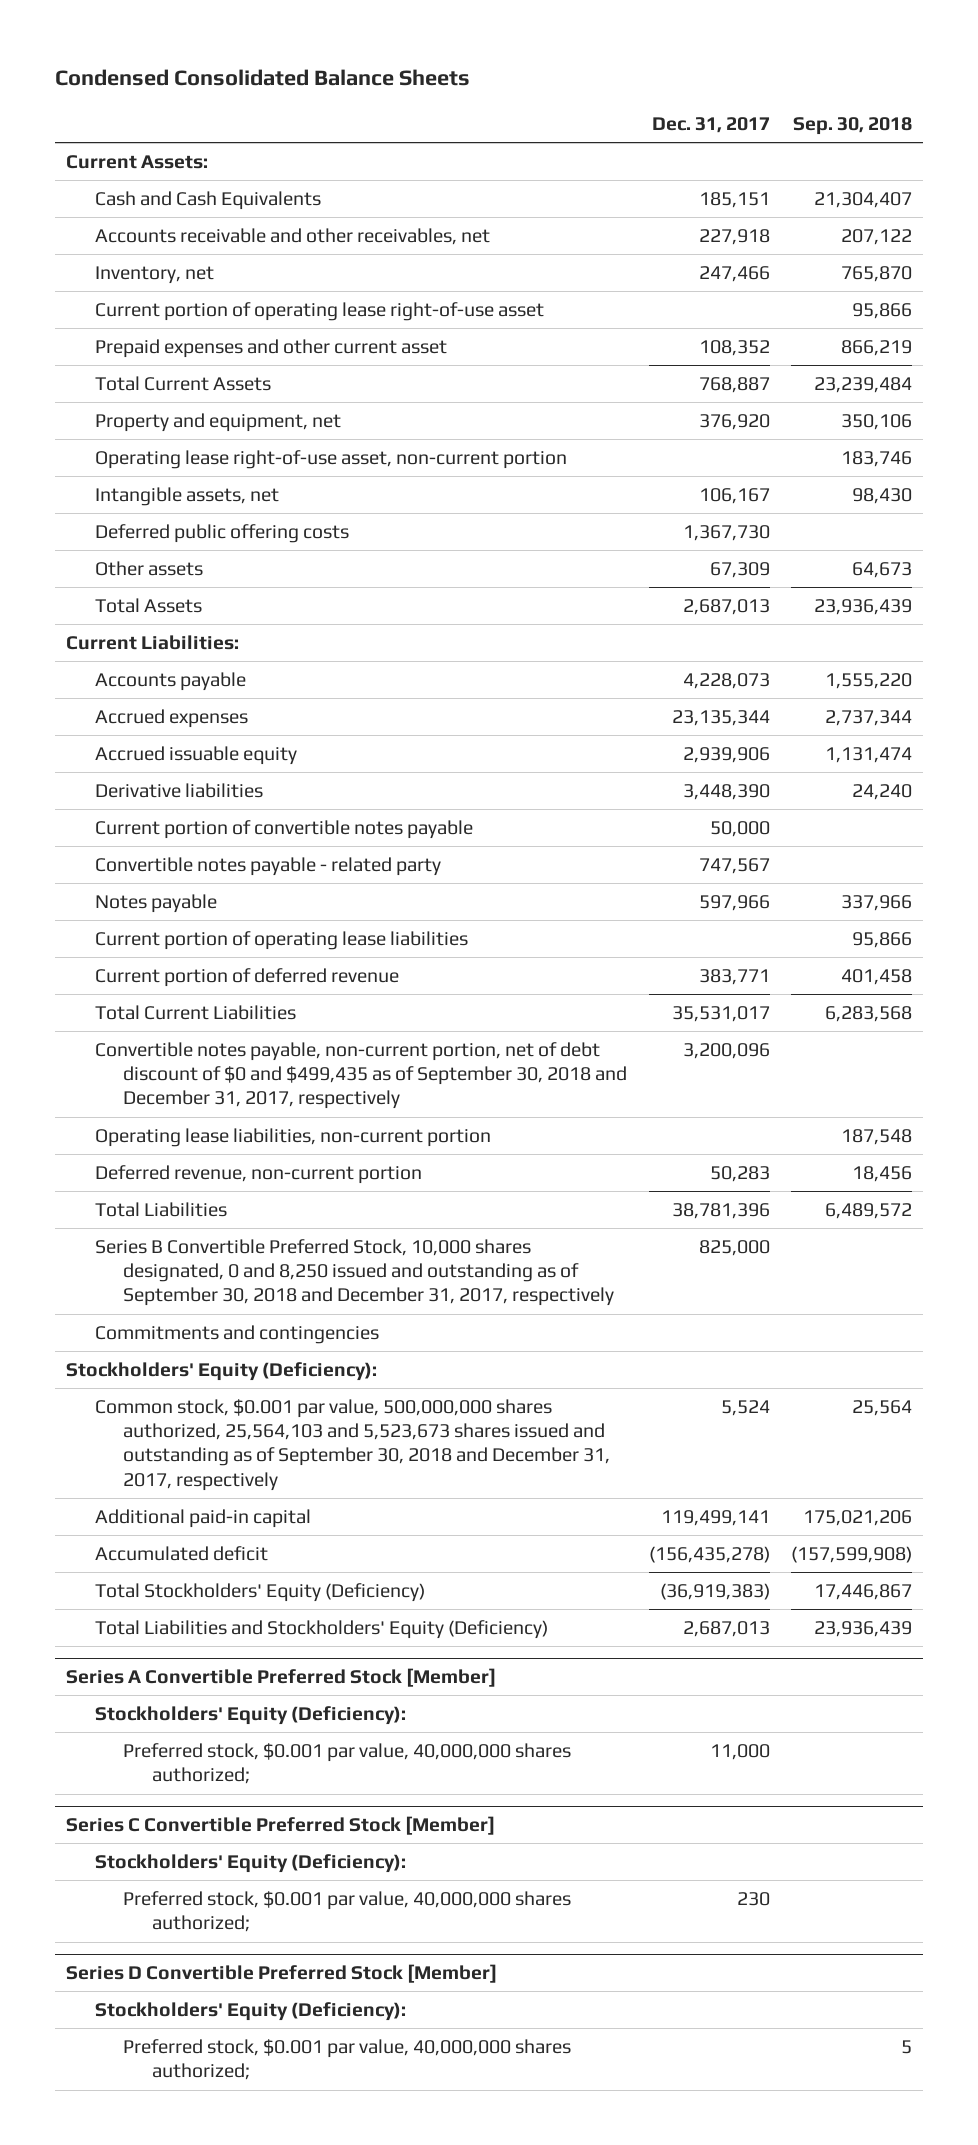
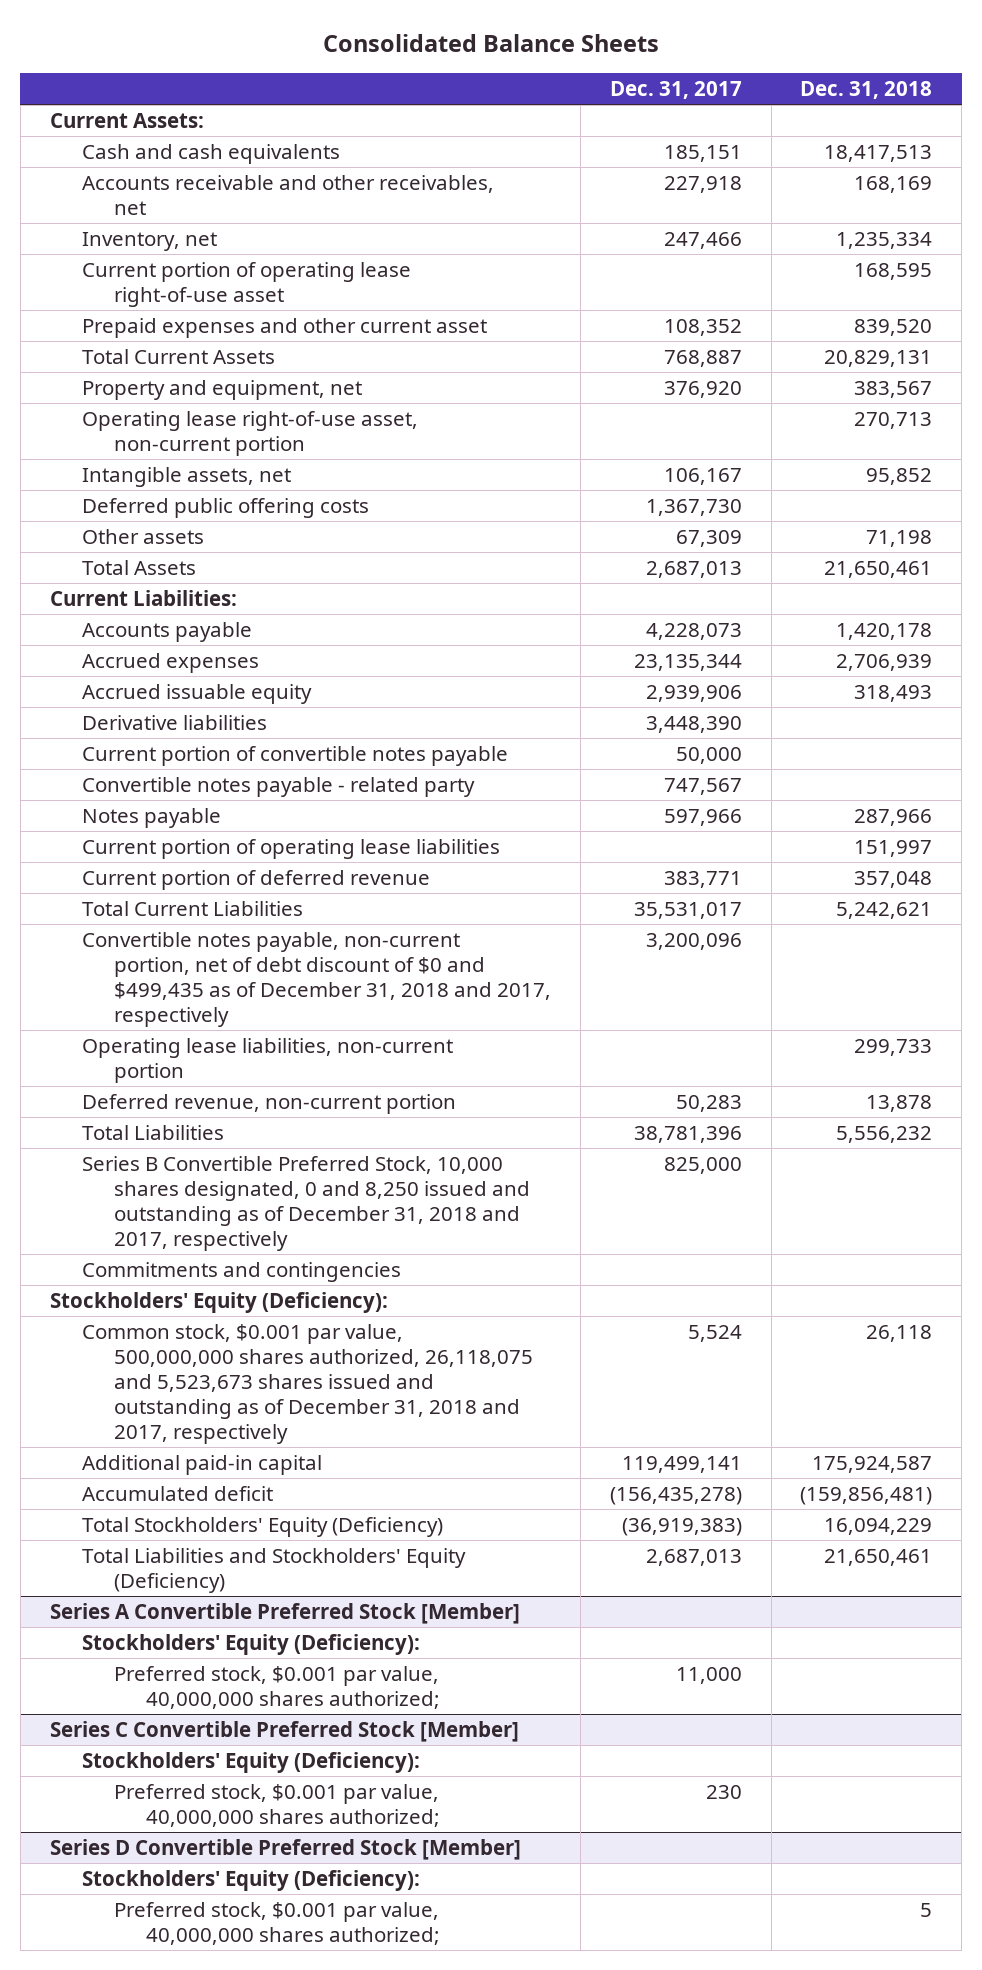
- Condensed Consolidated Balance Sheets
+ Consolidated Balance Sheets
- | Dec. 31, 2017 | Sep. 30, 2018
+ | Dec. 31, 2017 | Dec. 31, 2018
- Cash and Cash Equivalents | 185,151 | 21,304,407
+ Cash and cash equivalents | 185,151 | 18,417,513
- Convertible notes payable, non-current portion, net of debt discount of $0 and $499,435 as of September 30, 2018 and December 31, 2017, respectively | 3,200,096 |
+ Convertible notes payable, non-current portion, net of debt discount of $0 and $499,435 as of December 31, 2018 and 2017, respectively | 3,200,096 |
- Series B Convertible Preferred Stock, 10,000 shares designated, 0 and 8,250 issued and outstanding as of September 30, 2018 and December 31, 2017, respectively | 825,000 |
+ Series B Convertible Preferred Stock, 10,000 shares designated, 0 and 8,250 issued and outstanding as of December 31, 2018 and 2017, respectively | 825,000 |
- Common stock, $0.001 par value, 500,000,000 shares authorized, 25,564,103 and 5,523,673 shares issued and outstanding as of September 30, 2018 and December 31, 2017, respectively | 5,524 | 25,564
+ Common stock, $0.001 par value, 500,000,000 shares authorized, 26,118,075 and 5,523,673 shares issued and outstanding as of December 31, 2018 and 2017, respectively | 5,524 | 26,118

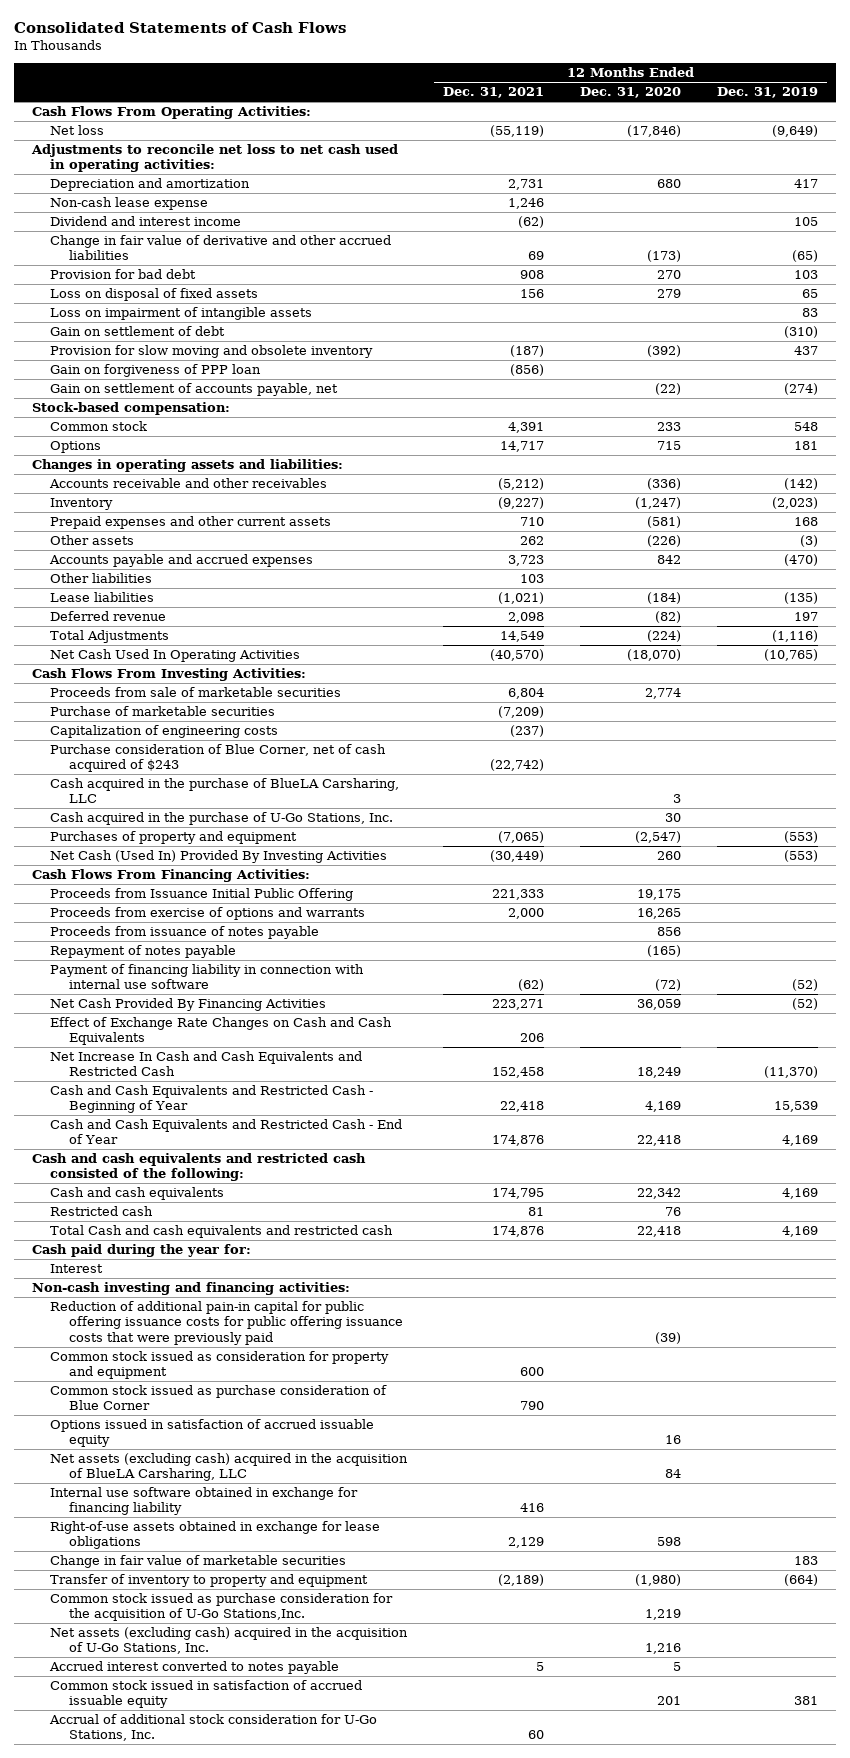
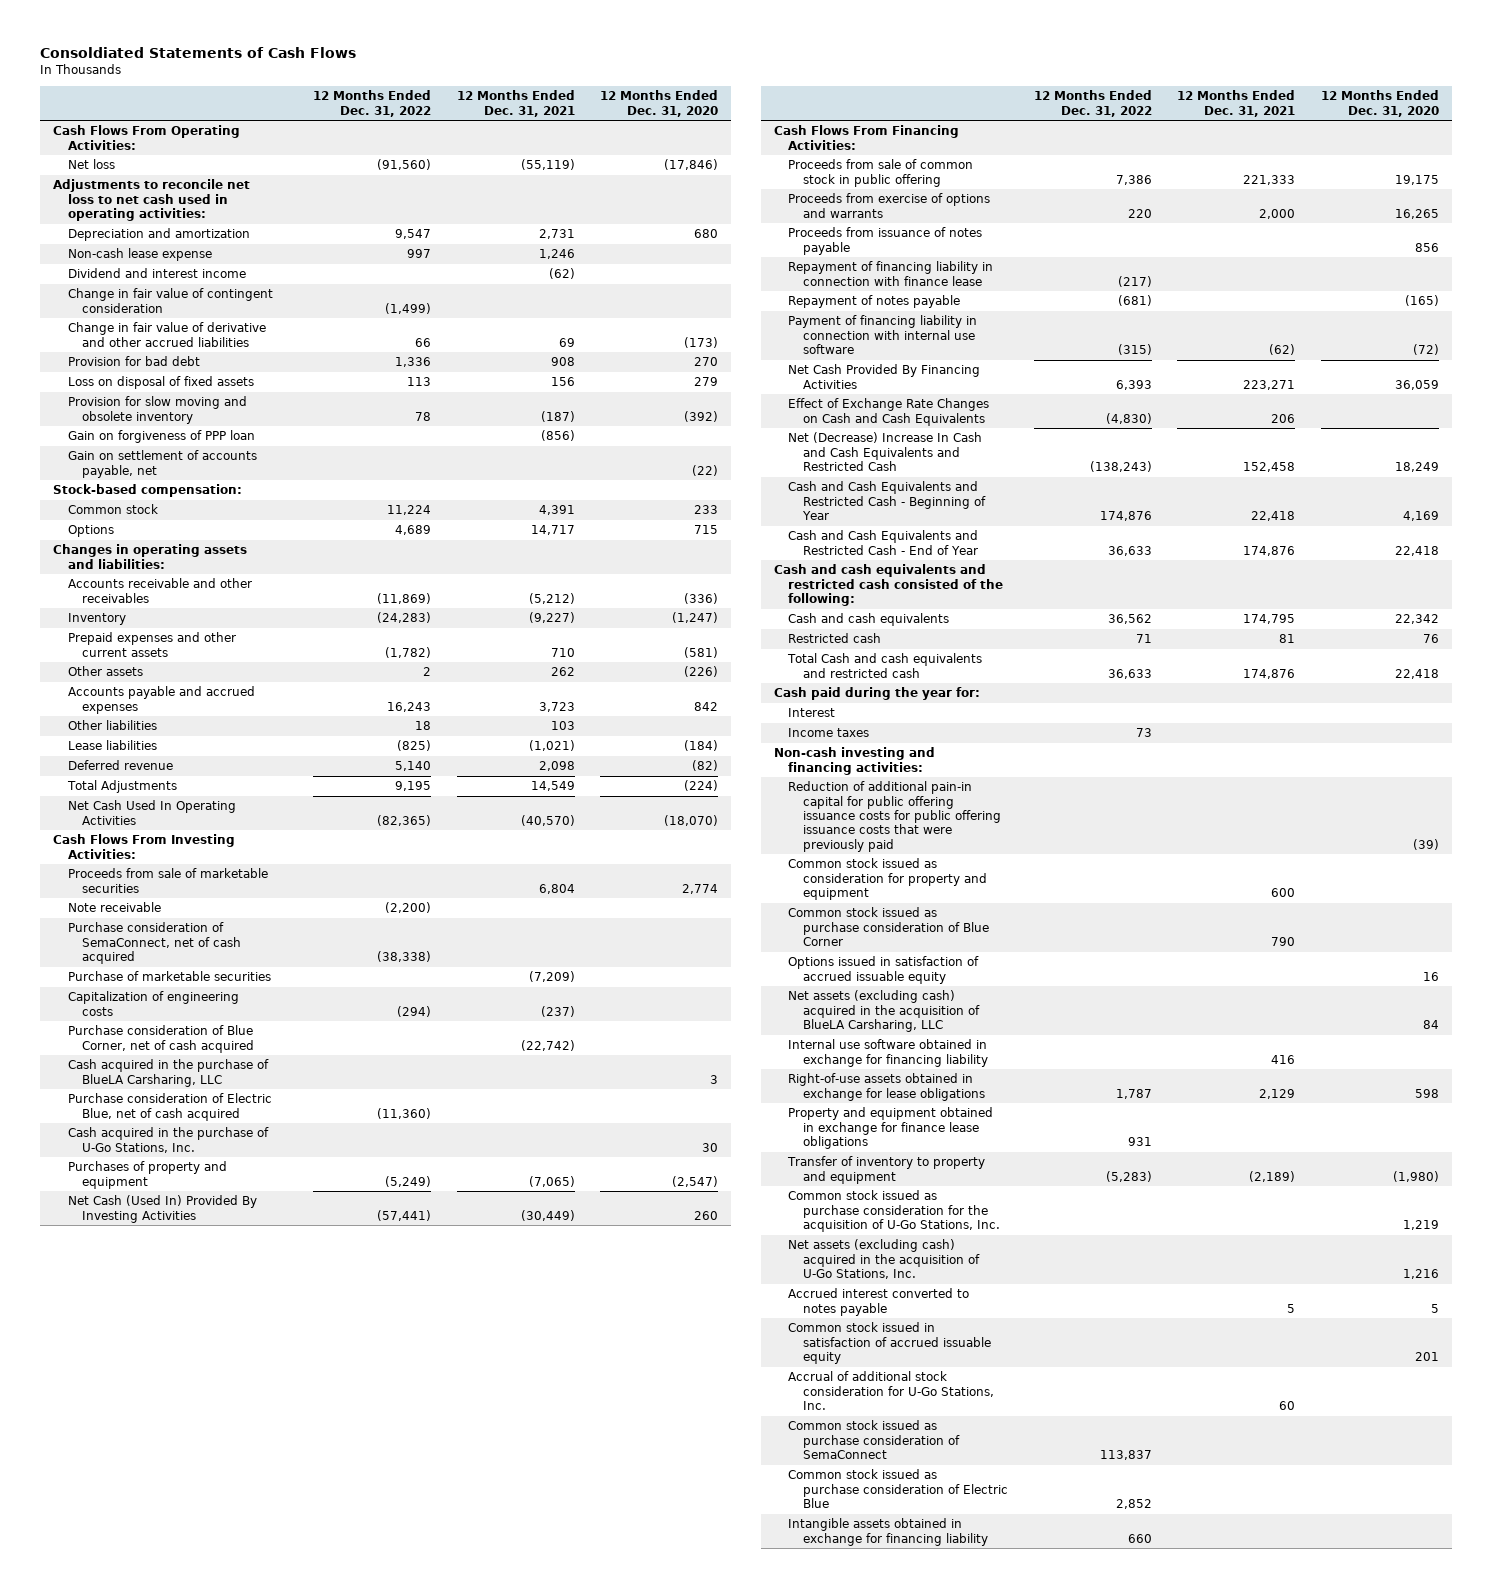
- Consolidated Statements of Cash Flows
+ Consoldiated Statements of Cash Flows
- | 12 Months Ended Dec. 31, 2021 | 12 Months Ended Dec. 31, 2020 | 12 Months Ended Dec. 31, 2019
+ | 12 Months Ended Dec. 31, 2022 | 12 Months Ended Dec. 31, 2021 | 12 Months Ended Dec. 31, 2020
+ Change in fair value of contingent consideration | (1,499) | |
- Loss on impairment of intangible assets | | | 83
- Gain on settlement of debt | | | (310)
+ Note receivable | (2,200) | |
+ Purchase consideration of SemaConnect, net of cash acquired | (38,338) | |
- Purchase consideration of Blue Corner, net of cash acquired of $243 | (22,742) | |
+ Purchase consideration of Blue Corner, net of cash acquired | | (22,742) |
+ Purchase consideration of Electric Blue, net of cash acquired | (11,360) | |
- Proceeds from Issuance Initial Public Offering | 221,333 | 19,175 |
+ Proceeds from sale of common stock in public offering | 7,386 | 221,333 | 19,175
+ Repayment of financing liability in connection with finance lease | (217) | |
- Net Increase In Cash and Cash Equivalents and Restricted Cash | 152,458 | 18,249 | (11,370)
+ Net (Decrease) Increase In Cash and Cash Equivalents and Restricted Cash | (138,243) | 152,458 | 18,249
+ Income taxes | 73 | |
- Change in fair value of marketable securities | | | 183
+ Property and equipment obtained in exchange for finance lease obligations | 931 | |
- Common stock issued as purchase consideration for the acquisition of U-Go Stations,Inc. | | 1,219 |
+ Common stock issued as purchase consideration for the acquisition of U-Go Stations, Inc. | | | 1,219
+ Common stock issued as purchase consideration of SemaConnect | 113,837 | |
+ Common stock issued as purchase consideration of Electric Blue | 2,852 | |
+ Intangible assets obtained in exchange for financing liability | 660 | |

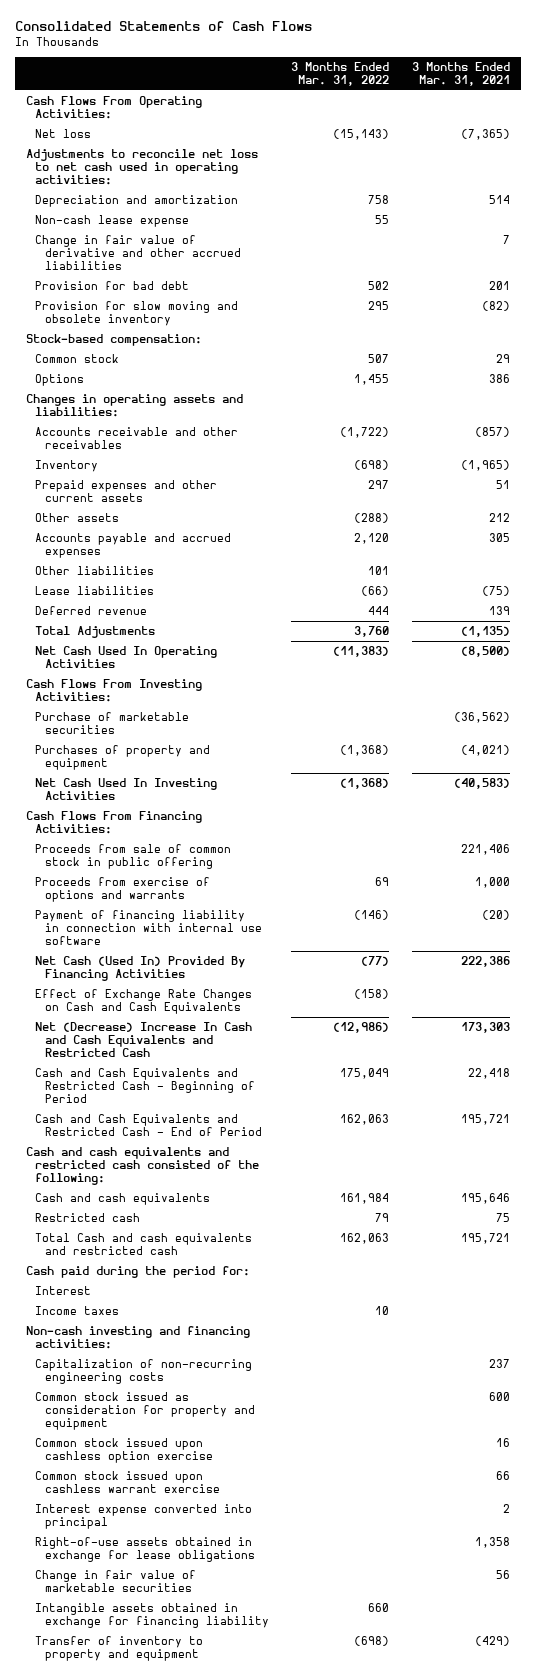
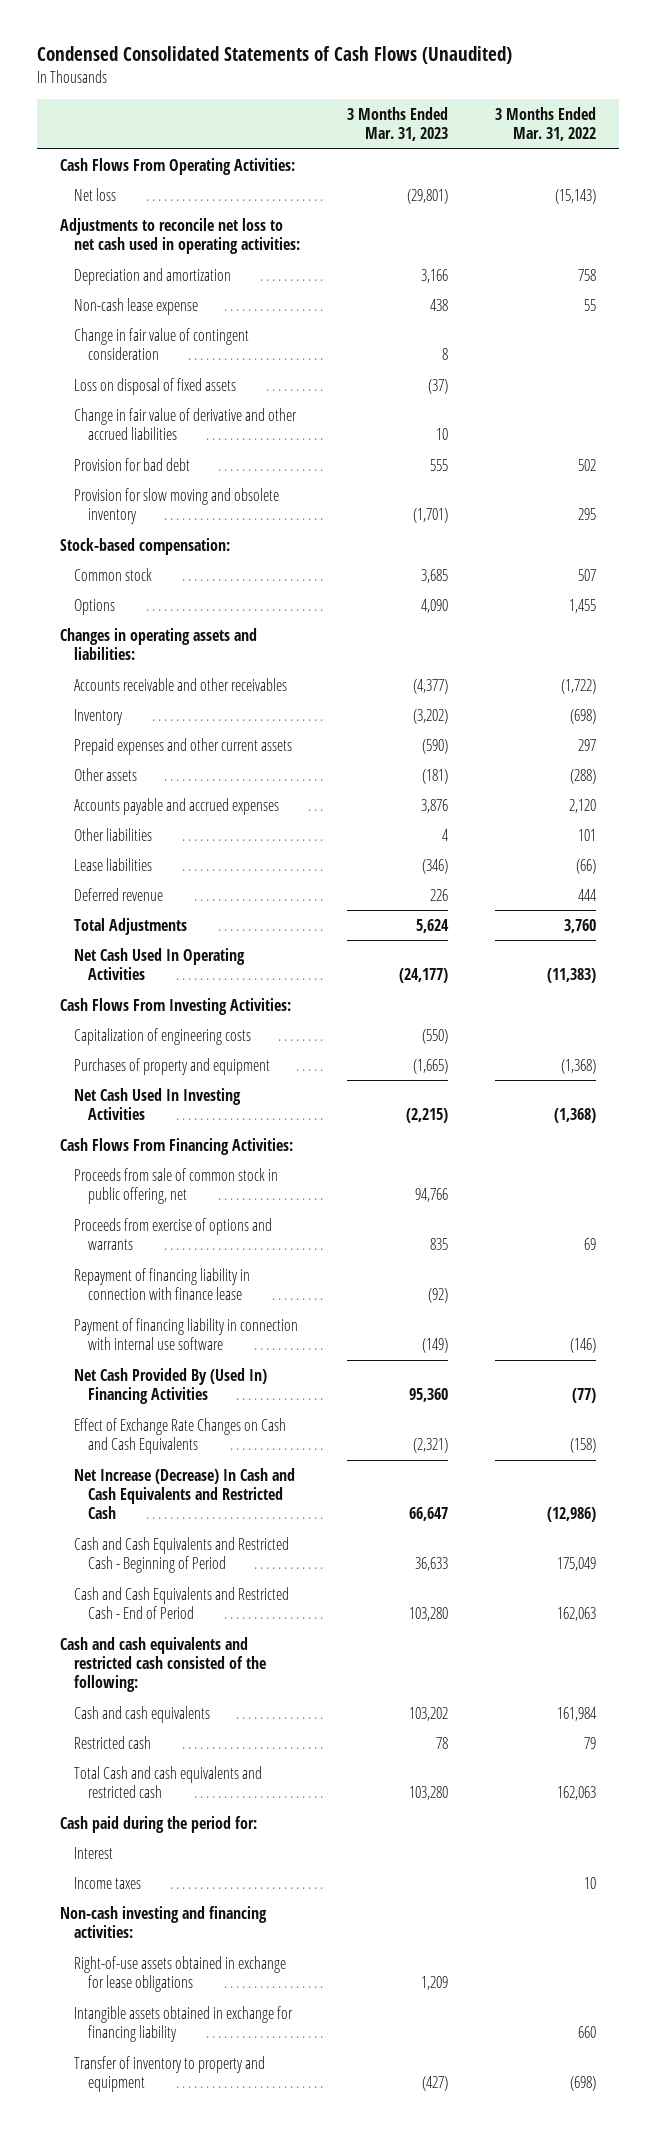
- Consolidated Statements of Cash Flows
+ Condensed Consolidated Statements of Cash Flows (Unaudited)
- | 3 Months Ended Mar. 31, 2022 | 3 Months Ended Mar. 31, 2021
+ | 3 Months Ended Mar. 31, 2023 | 3 Months Ended Mar. 31, 2022
+ Change in fair value of contingent consideration | 8 |
+ Loss on disposal of fixed assets | (37) |
- Purchase of marketable securities | | (36,562)
+ Capitalization of engineering costs | (550) |
- Proceeds from sale of common stock in public offering | | 221,406
+ Proceeds from sale of common stock in public offering, net | 94,766 |
+ Repayment of financing liability in connection with finance lease | (92) |
- Net Cash (Used In) Provided By Financing Activities | (77) | 222,386
+ Net Cash Provided By (Used In) Financing Activities | 95,360 | (77)
- Net (Decrease) Increase In Cash and Cash Equivalents and Restricted Cash | (12,986) | 173,303
+ Net Increase (Decrease) In Cash and Cash Equivalents and Restricted Cash | 66,647 | (12,986)
- Capitalization of non-recurring engineering costs | | 237
- Common stock issued as consideration for property and equipment | | 600
- Common stock issued upon cashless option exercise | | 16
- Common stock issued upon cashless warrant exercise | | 66
- Interest expense converted into principal | | 2
- Change in fair value of marketable securities | | 56

